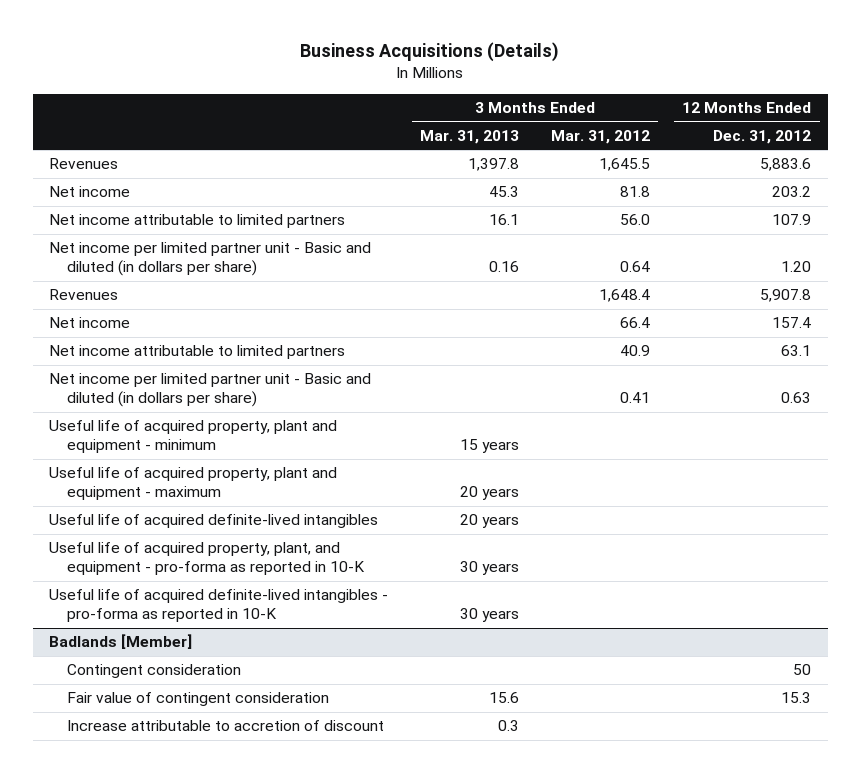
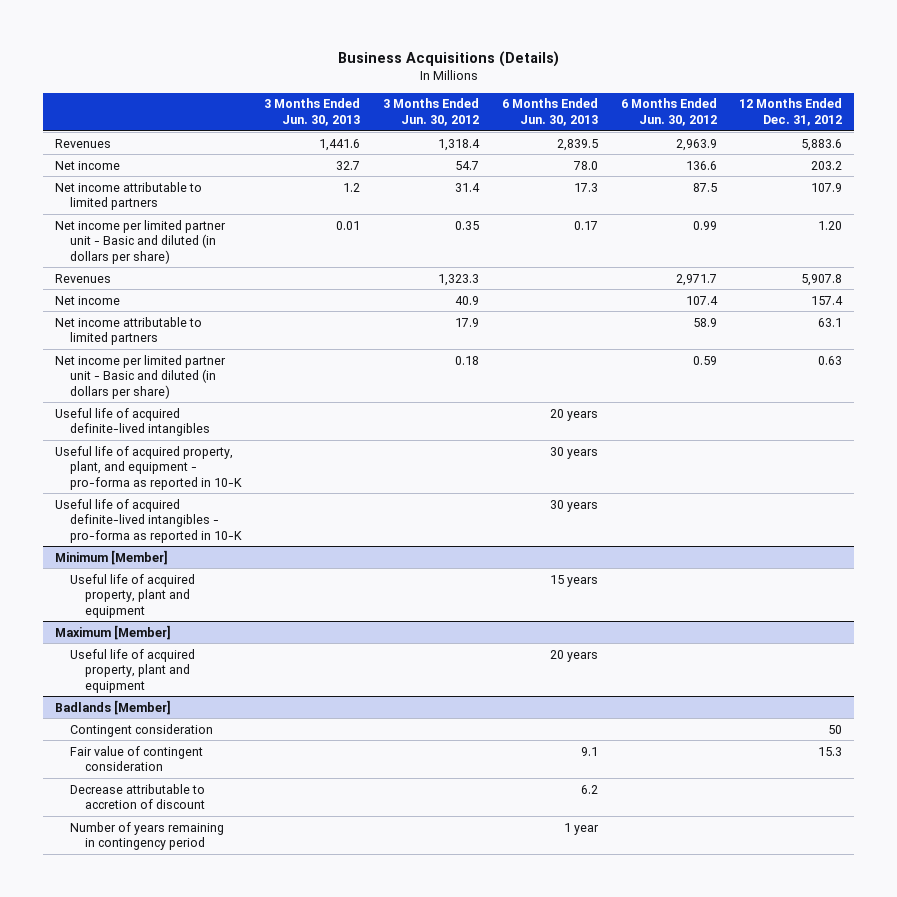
- | 3 Months Ended Mar. 31, 2013 | 3 Months Ended Mar. 31, 2012 | 12 Months Ended Dec. 31, 2012
+ | 3 Months Ended Jun. 30, 2013 | 3 Months Ended Jun. 30, 2012 | 6 Months Ended Jun. 30, 2013 | 6 Months Ended Jun. 30, 2012 | 12 Months Ended Dec. 31, 2012
- Useful life of acquired property, plant and equipment - minimum | 15 years | |
- Useful life of acquired property, plant and equipment - maximum | 20 years | |
+ Minimum [Member]
+ Useful life of acquired property, plant and equipment | | | 15 years | |
+ Maximum [Member]
+ Useful life of acquired property, plant and equipment | | | 20 years | |
@ Badlands [Member]
- Increase attributable to accretion of discount | 0.3 | |
+ Decrease attributable to accretion of discount | | | 6.2 | |
+ Number of years remaining in contingency period | | | 1 year | |

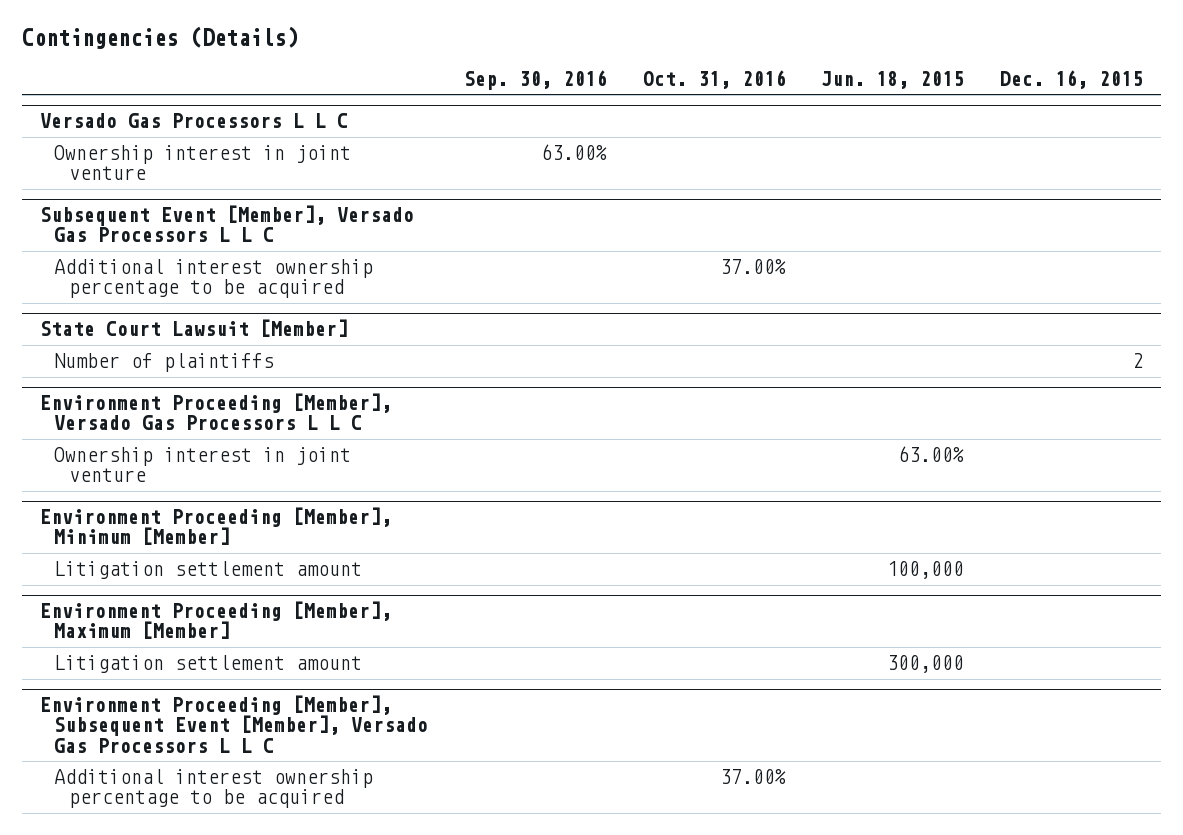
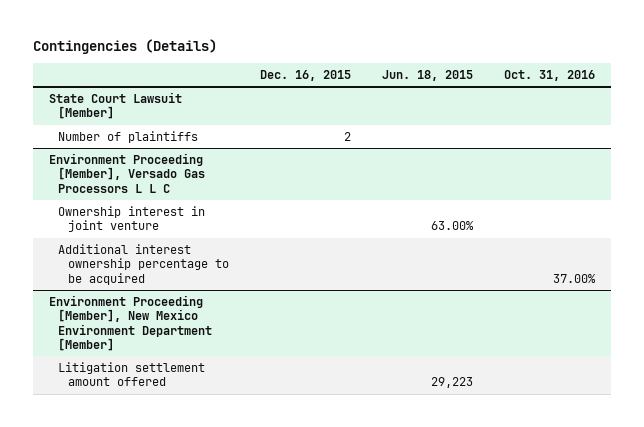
- | Sep. 30, 2016 | Oct. 31, 2016 | Jun. 18, 2015 | Dec. 16, 2015
+ | Dec. 16, 2015 | Jun. 18, 2015 | Oct. 31, 2016
- Versado Gas Processors L L C
- Ownership interest in joint venture | 63.00% | | |
- Subsequent Event [Member], Versado Gas Processors L L C
- Additional interest ownership percentage to be acquired | | 37.00% | |
- Environment Proceeding [Member], Minimum [Member]
- Litigation settlement amount | | | 100,000 |
- Environment Proceeding [Member], Maximum [Member]
- Litigation settlement amount | | | 300,000 |
- Environment Proceeding [Member], Subsequent Event [Member], Versado Gas Processors L L C
- Additional interest ownership percentage to be acquired | | 37.00% | |
@ Environment Proceeding [Member], Versado Gas Processors L L C
+ Additional interest ownership percentage to be acquired | | | 37.00%
+ Environment Proceeding [Member], New Mexico Environment Department [Member]
+ Litigation settlement amount offered | | 29,223 |

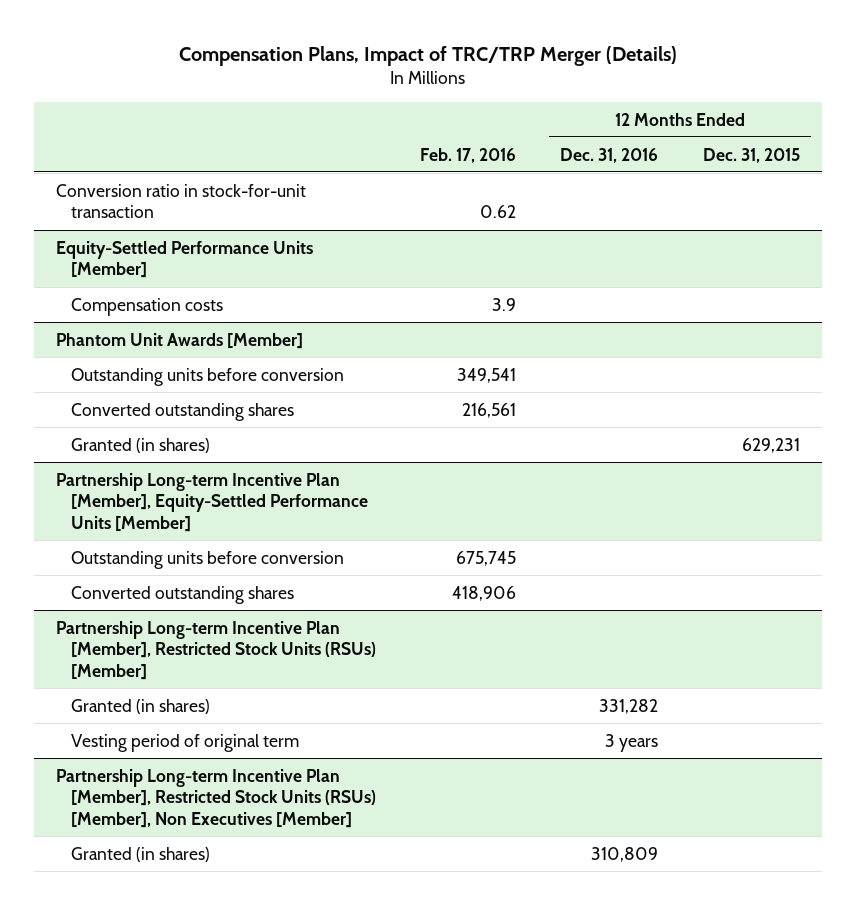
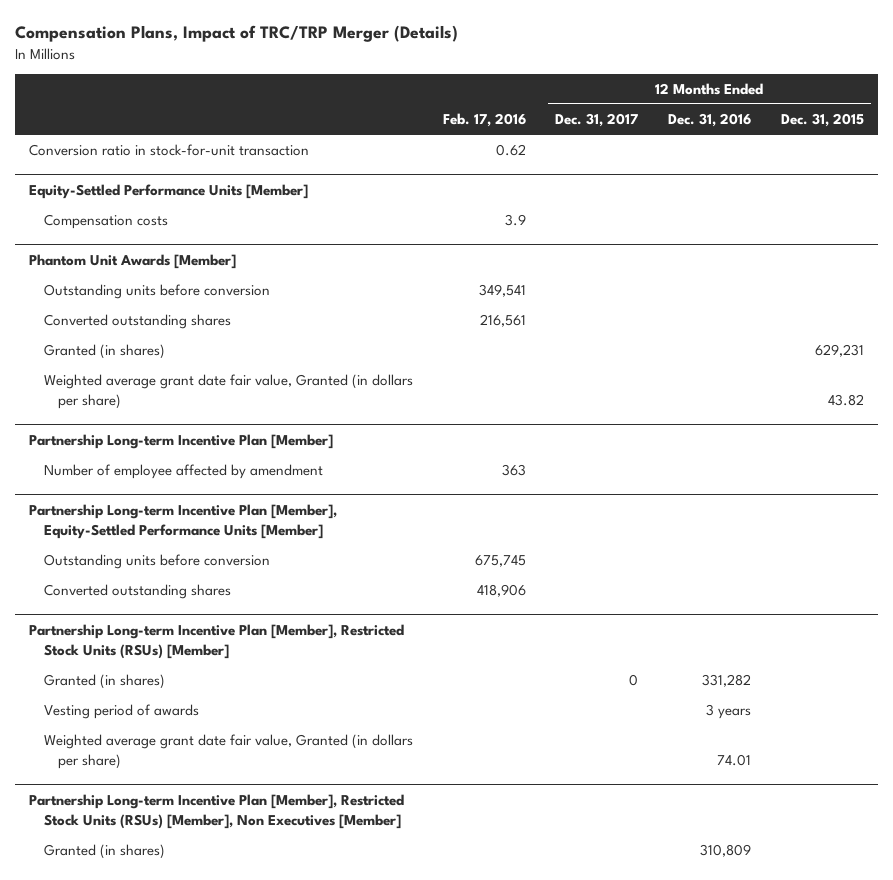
- | Feb. 17, 2016 | 12 Months Ended Dec. 31, 2016 | 12 Months Ended Dec. 31, 2015
+ | Feb. 17, 2016 | 12 Months Ended Dec. 31, 2017 | 12 Months Ended Dec. 31, 2016 | 12 Months Ended Dec. 31, 2015
@ Phantom Unit Awards [Member]
+ Weighted average grant date fair value, Granted (in dollars per share) | | | | 43.82
+ Partnership Long-term Incentive Plan [Member]
+ Number of employee affected by amendment | 363 | | |
@ Partnership Long-term Incentive Plan [Member], Restricted Stock Units (RSUs) [Member]
- Vesting period of original term | | 3 years |
+ Vesting period of awards | | | 3 years |
+ Weighted average grant date fair value, Granted (in dollars per share) | | | 74.01 |

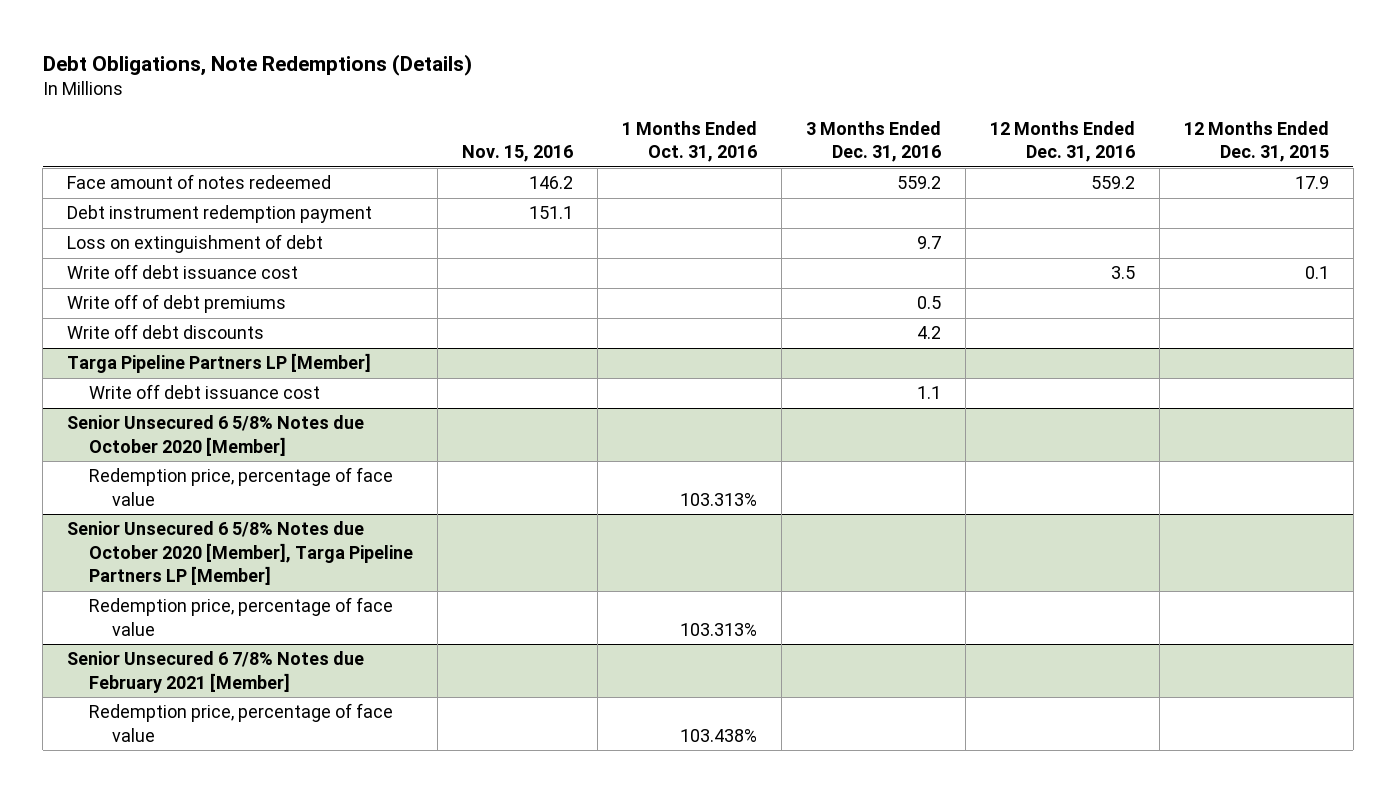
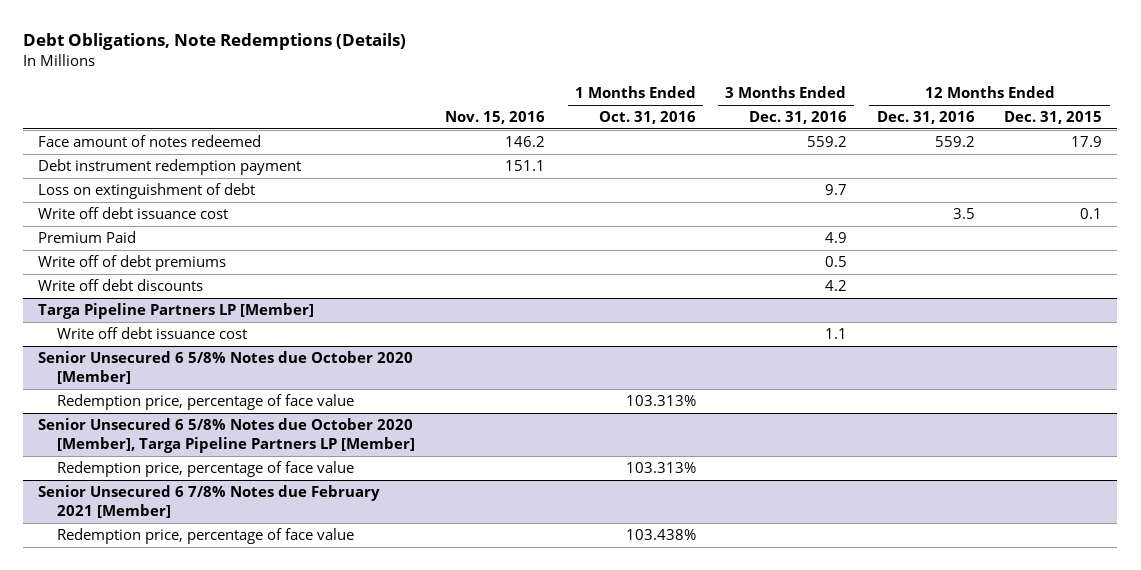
+ Premium Paid | | | 4.9 | |

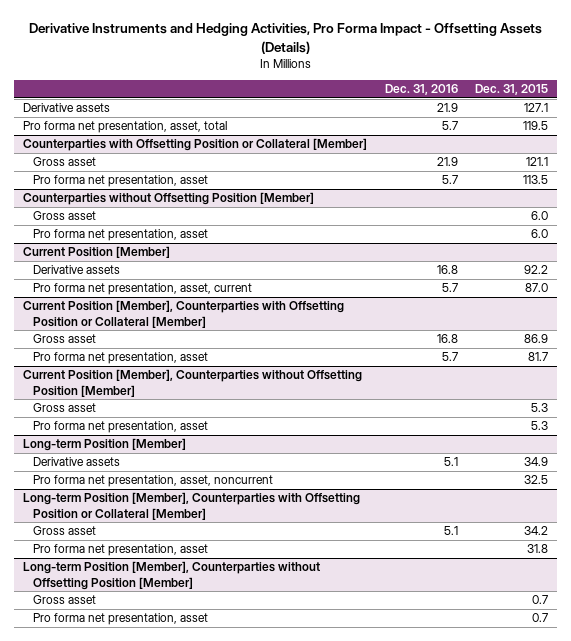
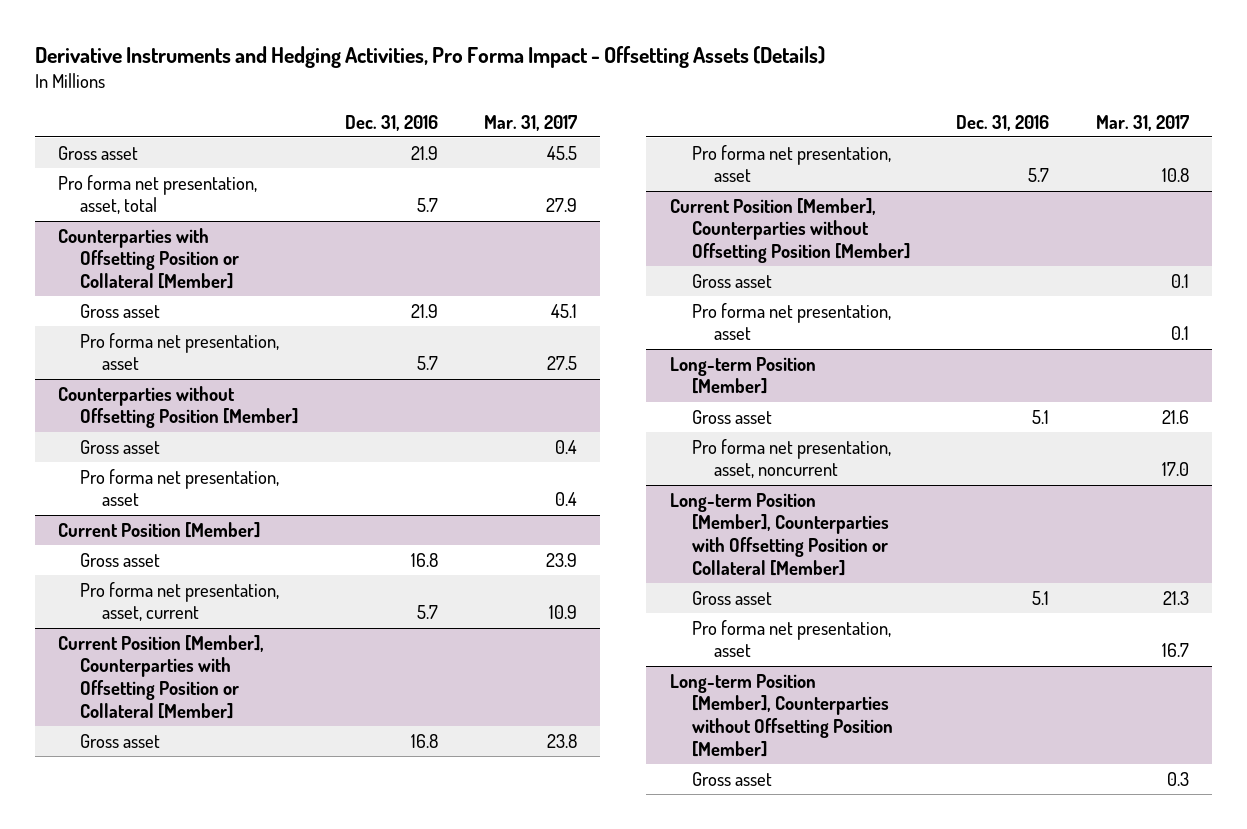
- | Dec. 31, 2016 | Dec. 31, 2015
+ | Dec. 31, 2016 | Mar. 31, 2017
- Derivative assets | 21.9 | 127.1
+ Gross asset | 21.9 | 45.5
@ Current Position [Member]
- Derivative assets | 16.8 | 92.2
+ Gross asset | 16.8 | 23.9
@ Long-term Position [Member]
- Derivative assets | 5.1 | 34.9
+ Gross asset | 5.1 | 21.6
@ Long-term Position [Member], Counterparties without Offsetting Position [Member]
- Pro forma net presentation, asset | | 0.7

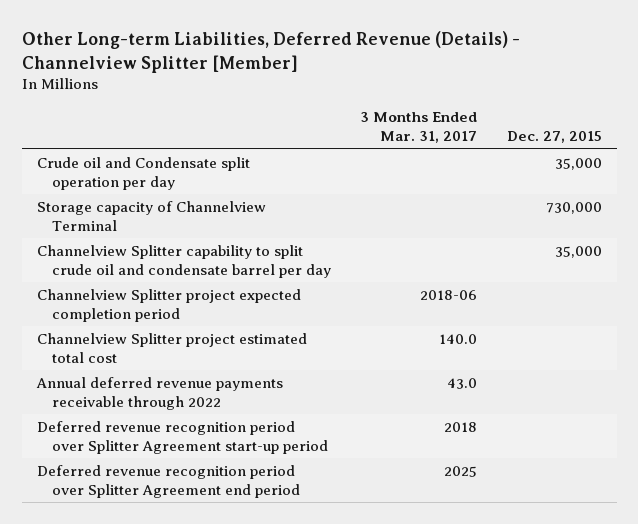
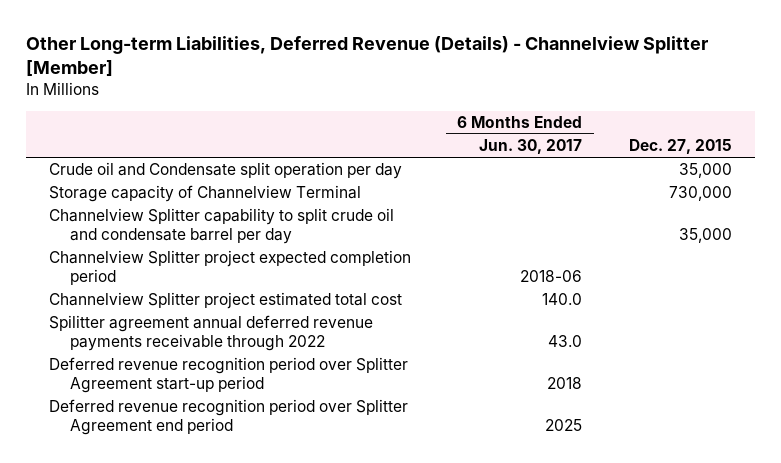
- | 3 Months Ended Mar. 31, 2017 | Dec. 27, 2015
+ | 6 Months Ended Jun. 30, 2017 | Dec. 27, 2015
- Annual deferred revenue payments receivable through 2022 | 43.0 |
+ Spilitter agreement annual deferred revenue payments receivable through 2022 | 43.0 |

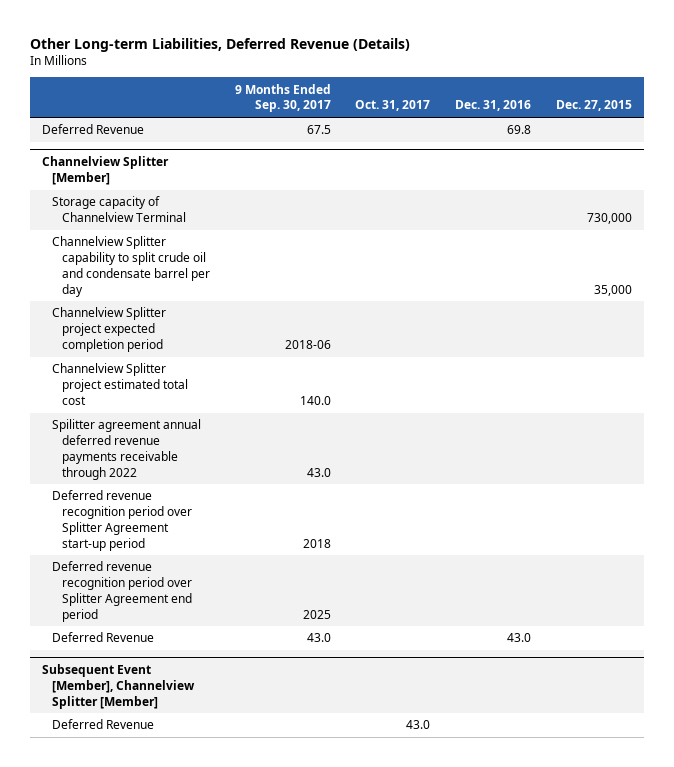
- Other Long-term Liabilities, Deferred Revenue (Details) - Channelview Splitter [Member]
+ Other Long-term Liabilities, Deferred Revenue (Details)
- | 6 Months Ended Jun. 30, 2017 | Dec. 27, 2015
+ | 9 Months Ended Sep. 30, 2017 | Oct. 31, 2017 | Dec. 31, 2016 | Dec. 27, 2015
- Crude oil and Condensate split operation per day | | 35,000
- Storage capacity of Channelview Terminal | | 730,000
- Channelview Splitter capability to split crude oil and condensate barrel per day | | 35,000
- Channelview Splitter project expected completion period | 2018-06 |
- Channelview Splitter project estimated total cost | 140.0 |
- Spilitter agreement annual deferred revenue payments receivable through 2022 | 43.0 |
- Deferred revenue recognition period over Splitter Agreement start-up period | 2018 |
- Deferred revenue recognition period over Splitter Agreement end period | 2025 |
+ Deferred Revenue | 67.5 | | 69.8 |
+ Channelview Splitter [Member]
+ Storage capacity of Channelview Terminal | | | | 730,000
+ Channelview Splitter capability to split crude oil and condensate barrel per day | | | | 35,000
+ Channelview Splitter project expected completion period | 2018-06 | | |
+ Channelview Splitter project estimated total cost | 140.0 | | |
+ Spilitter agreement annual deferred revenue payments receivable through 2022 | 43.0 | | |
+ Deferred revenue recognition period over Splitter Agreement start-up period | 2018 | | |
+ Deferred revenue recognition period over Splitter Agreement end period | 2025 | | |
+ Deferred Revenue | 43.0 | | 43.0 |
+ Subsequent Event [Member], Channelview Splitter [Member]
+ Deferred Revenue | | 43.0 | |

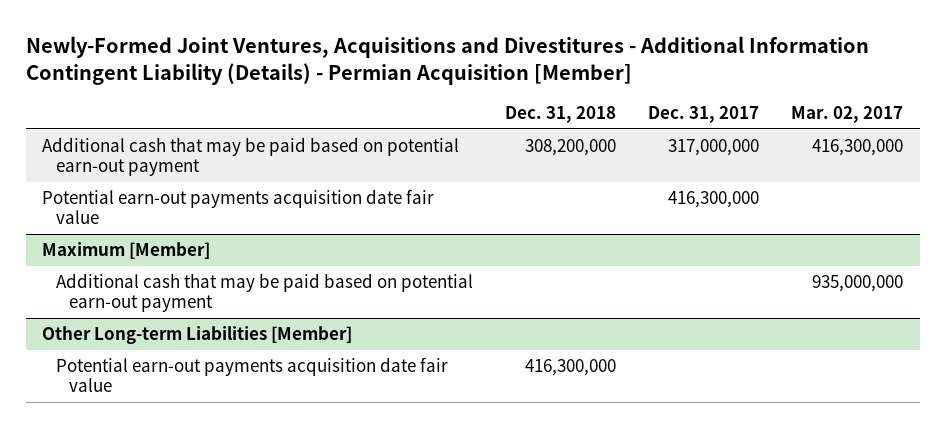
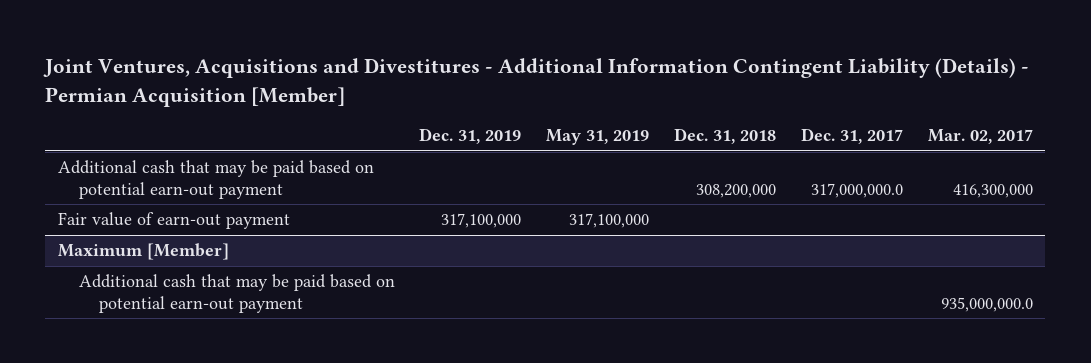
- Newly-Formed Joint Ventures, Acquisitions and Divestitures - Additional Information Contingent Liability (Details) - Permian Acquisition [Member]
+ Joint Ventures, Acquisitions and Divestitures - Additional Information Contingent Liability (Details) - Permian Acquisition [Member]
- | Dec. 31, 2018 | Dec. 31, 2017 | Mar. 02, 2017
+ | Dec. 31, 2019 | May 31, 2019 | Dec. 31, 2018 | Dec. 31, 2017 | Mar. 02, 2017
- Additional cash that may be paid based on potential earn-out payment | 308,200,000 | 317,000,000 | 416,300,000
- Potential earn-out payments acquisition date fair value | | 416,300,000 |
+ Additional cash that may be paid based on potential earn-out payment | | | 308,200,000 | 317,000,000.0 | 416,300,000
+ Fair value of earn-out payment | 317,100,000 | 317,100,000 | | |
@ Maximum [Member]
- Additional cash that may be paid based on potential earn-out payment | | | 935,000,000
- Other Long-term Liabilities [Member]
- Potential earn-out payments acquisition date fair value | 416,300,000 | |
@ Maximum [Member]
+ Additional cash that may be paid based on potential earn-out payment | | | | | 935,000,000.0

